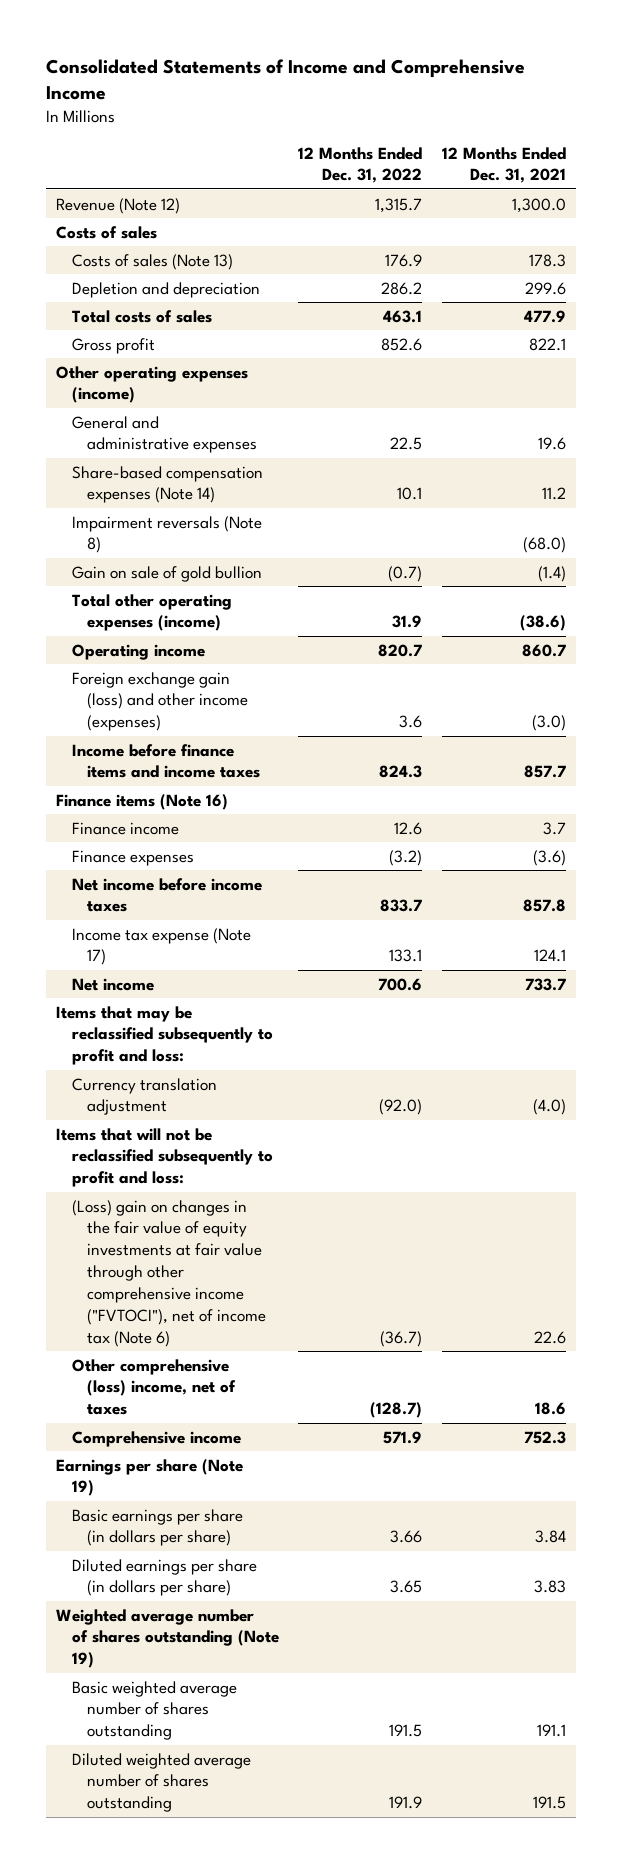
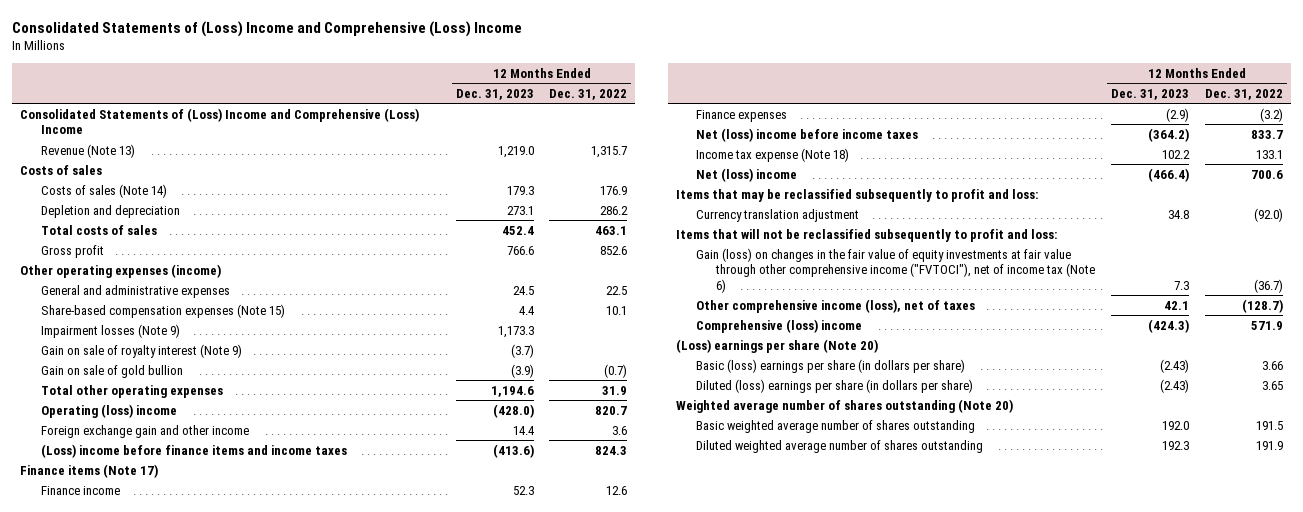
- Consolidated Statements of Income and Comprehensive Income
+ Consolidated Statements of (Loss) Income and Comprehensive (Loss) Income
- | 12 Months Ended Dec. 31, 2022 | 12 Months Ended Dec. 31, 2021
+ | 12 Months Ended Dec. 31, 2023 | 12 Months Ended Dec. 31, 2022
- Revenue (Note 12) | 1,315.7 | 1,300.0
+ Consolidated Statements of (Loss) Income and Comprehensive (Loss) Income
+ Revenue (Note 13) | 1,219.0 | 1,315.7
- Costs of sales (Note 13) | 176.9 | 178.3
+ Costs of sales (Note 14) | 179.3 | 176.9
- Share-based compensation expenses (Note 14) | 10.1 | 11.2
- Impairment reversals (Note 8) | | (68.0)
+ Share-based compensation expenses (Note 15) | 4.4 | 10.1
+ Impairment losses (Note 9) | 1,173.3 |
+ Gain on sale of royalty interest (Note 9) | (3.7) |
- Total other operating expenses (income) | 31.9 | (38.6)
- Operating income | 820.7 | 860.7
- Foreign exchange gain (loss) and other income (expenses) | 3.6 | (3.0)
- Income before finance items and income taxes | 824.3 | 857.7
- Finance items (Note 16)
+ Total other operating expenses | 1,194.6 | 31.9
+ Operating (loss) income | (428.0) | 820.7
+ Foreign exchange gain and other income | 14.4 | 3.6
+ (Loss) income before finance items and income taxes | (413.6) | 824.3
+ Finance items (Note 17)
- Net income before income taxes | 833.7 | 857.8
- Income tax expense (Note 17) | 133.1 | 124.1
- Net income | 700.6 | 733.7
+ Net (loss) income before income taxes | (364.2) | 833.7
+ Income tax expense (Note 18) | 102.2 | 133.1
+ Net (loss) income | (466.4) | 700.6
- (Loss) gain on changes in the fair value of equity investments at fair value through other comprehensive income ("FVTOCI"), net of income tax (Note 6) | (36.7) | 22.6
- Other comprehensive (loss) income, net of taxes | (128.7) | 18.6
- Comprehensive income | 571.9 | 752.3
- Earnings per share (Note 19)
- Basic earnings per share (in dollars per share) | 3.66 | 3.84
- Diluted earnings per share (in dollars per share) | 3.65 | 3.83
- Weighted average number of shares outstanding (Note 19)
+ Gain (loss) on changes in the fair value of equity investments at fair value through other comprehensive income ("FVTOCI"), net of income tax (Note 6) | 7.3 | (36.7)
+ Other comprehensive income (loss), net of taxes | 42.1 | (128.7)
+ Comprehensive (loss) income | (424.3) | 571.9
+ (Loss) earnings per share (Note 20)
+ Basic (loss) earnings per share (in dollars per share) | (2.43) | 3.66
+ Diluted (loss) earnings per share (in dollars per share) | (2.43) | 3.65
+ Weighted average number of shares outstanding (Note 20)

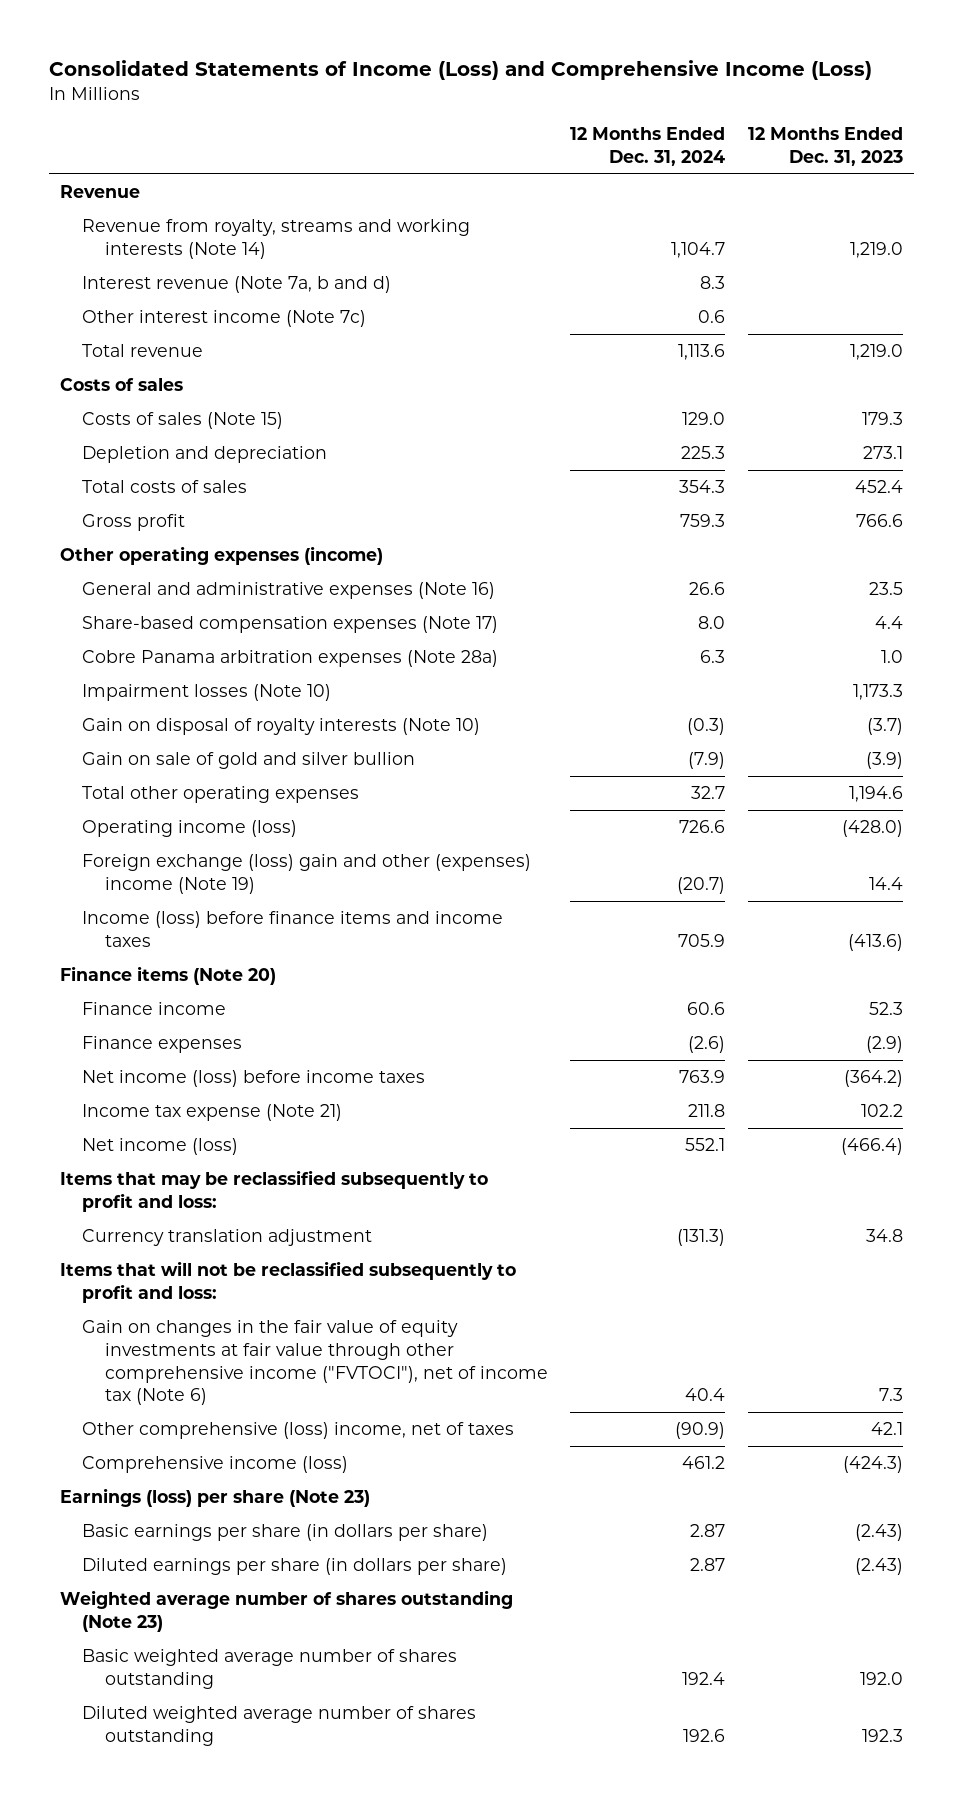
- Consolidated Statements of (Loss) Income and Comprehensive (Loss) Income
+ Consolidated Statements of Income (Loss) and Comprehensive Income (Loss)
- | 12 Months Ended Dec. 31, 2023 | 12 Months Ended Dec. 31, 2022
+ | 12 Months Ended Dec. 31, 2024 | 12 Months Ended Dec. 31, 2023
- Consolidated Statements of (Loss) Income and Comprehensive (Loss) Income
- Revenue (Note 13) | 1,219.0 | 1,315.7
+ Revenue
+ Revenue from royalty, streams and working interests (Note 14) | 1,104.7 | 1,219.0
+ Interest revenue (Note 7a, b and d) | 8.3 |
+ Other interest income (Note 7c) | 0.6 |
+ Total revenue | 1,113.6 | 1,219.0
- Costs of sales (Note 14) | 179.3 | 176.9
+ Costs of sales (Note 15) | 129.0 | 179.3
- General and administrative expenses | 24.5 | 22.5
- Share-based compensation expenses (Note 15) | 4.4 | 10.1
- Impairment losses (Note 9) | 1,173.3 |
- Gain on sale of royalty interest (Note 9) | (3.7) |
- Gain on sale of gold bullion | (3.9) | (0.7)
+ General and administrative expenses (Note 16) | 26.6 | 23.5
+ Share-based compensation expenses (Note 17) | 8.0 | 4.4
+ Cobre Panama arbitration expenses (Note 28a) | 6.3 | 1.0
+ Impairment losses (Note 10) | | 1,173.3
+ Gain on disposal of royalty interests (Note 10) | (0.3) | (3.7)
+ Gain on sale of gold and silver bullion | (7.9) | (3.9)
- Operating (loss) income | (428.0) | 820.7
- Foreign exchange gain and other income | 14.4 | 3.6
- (Loss) income before finance items and income taxes | (413.6) | 824.3
- Finance items (Note 17)
+ Operating income (loss) | 726.6 | (428.0)
+ Foreign exchange (loss) gain and other (expenses) income (Note 19) | (20.7) | 14.4
+ Income (loss) before finance items and income taxes | 705.9 | (413.6)
+ Finance items (Note 20)
- Net (loss) income before income taxes | (364.2) | 833.7
- Income tax expense (Note 18) | 102.2 | 133.1
- Net (loss) income | (466.4) | 700.6
+ Net income (loss) before income taxes | 763.9 | (364.2)
+ Income tax expense (Note 21) | 211.8 | 102.2
+ Net income (loss) | 552.1 | (466.4)
- Gain (loss) on changes in the fair value of equity investments at fair value through other comprehensive income ("FVTOCI"), net of income tax (Note 6) | 7.3 | (36.7)
- Other comprehensive income (loss), net of taxes | 42.1 | (128.7)
- Comprehensive (loss) income | (424.3) | 571.9
- (Loss) earnings per share (Note 20)
- Basic (loss) earnings per share (in dollars per share) | (2.43) | 3.66
- Diluted (loss) earnings per share (in dollars per share) | (2.43) | 3.65
- Weighted average number of shares outstanding (Note 20)
+ Gain on changes in the fair value of equity investments at fair value through other comprehensive income ("FVTOCI"), net of income tax (Note 6) | 40.4 | 7.3
+ Other comprehensive (loss) income, net of taxes | (90.9) | 42.1
+ Comprehensive income (loss) | 461.2 | (424.3)
+ Earnings (loss) per share (Note 23)
+ Basic earnings per share (in dollars per share) | 2.87 | (2.43)
+ Diluted earnings per share (in dollars per share) | 2.87 | (2.43)
+ Weighted average number of shares outstanding (Note 23)

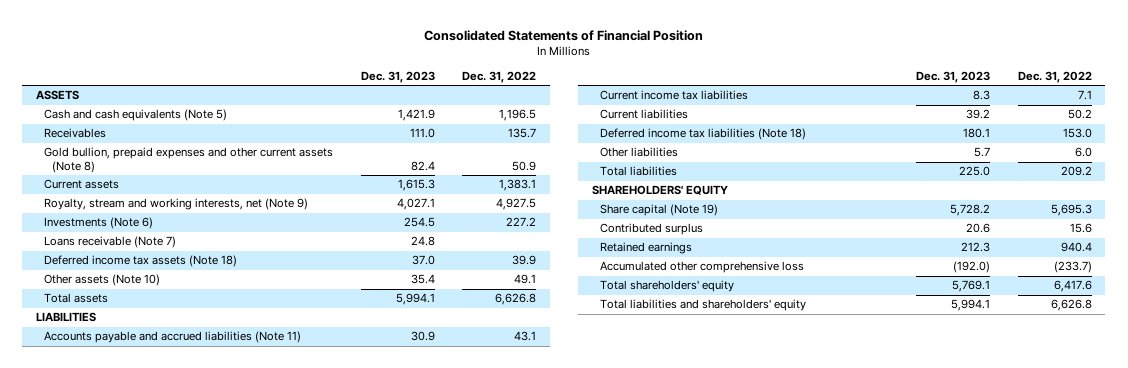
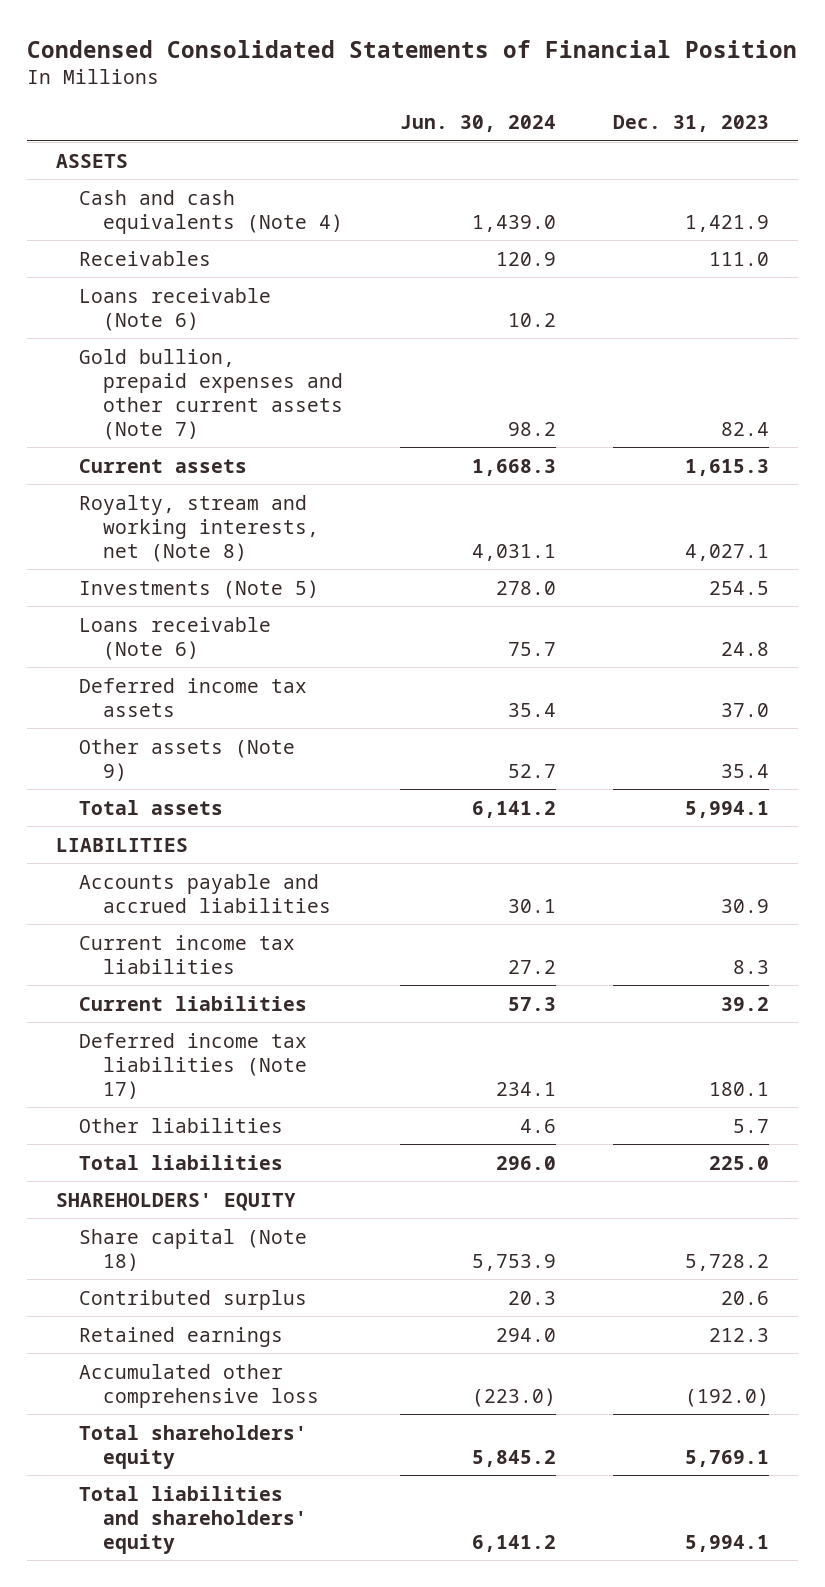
- Consolidated Statements of Financial Position
+ Condensed Consolidated Statements of Financial Position
- | Dec. 31, 2023 | Dec. 31, 2022
+ | Jun. 30, 2024 | Dec. 31, 2023
- Cash and cash equivalents (Note 5) | 1,421.9 | 1,196.5
+ Cash and cash equivalents (Note 4) | 1,439.0 | 1,421.9
- Gold bullion, prepaid expenses and other current assets (Note 8) | 82.4 | 50.9
+ Loans receivable (Note 6) | 10.2 |
+ Gold bullion, prepaid expenses and other current assets (Note 7) | 98.2 | 82.4
- Royalty, stream and working interests, net (Note 9) | 4,027.1 | 4,927.5
- Investments (Note 6) | 254.5 | 227.2
- Loans receivable (Note 7) | 24.8 |
- Deferred income tax assets (Note 18) | 37.0 | 39.9
- Other assets (Note 10) | 35.4 | 49.1
+ Royalty, stream and working interests, net (Note 8) | 4,031.1 | 4,027.1
+ Investments (Note 5) | 278.0 | 254.5
+ Loans receivable (Note 6) | 75.7 | 24.8
+ Deferred income tax assets | 35.4 | 37.0
+ Other assets (Note 9) | 52.7 | 35.4
- Accounts payable and accrued liabilities (Note 11) | 30.9 | 43.1
+ Accounts payable and accrued liabilities | 30.1 | 30.9
- Deferred income tax liabilities (Note 18) | 180.1 | 153.0
+ Deferred income tax liabilities (Note 17) | 234.1 | 180.1
- Share capital (Note 19) | 5,728.2 | 5,695.3
+ Share capital (Note 18) | 5,753.9 | 5,728.2

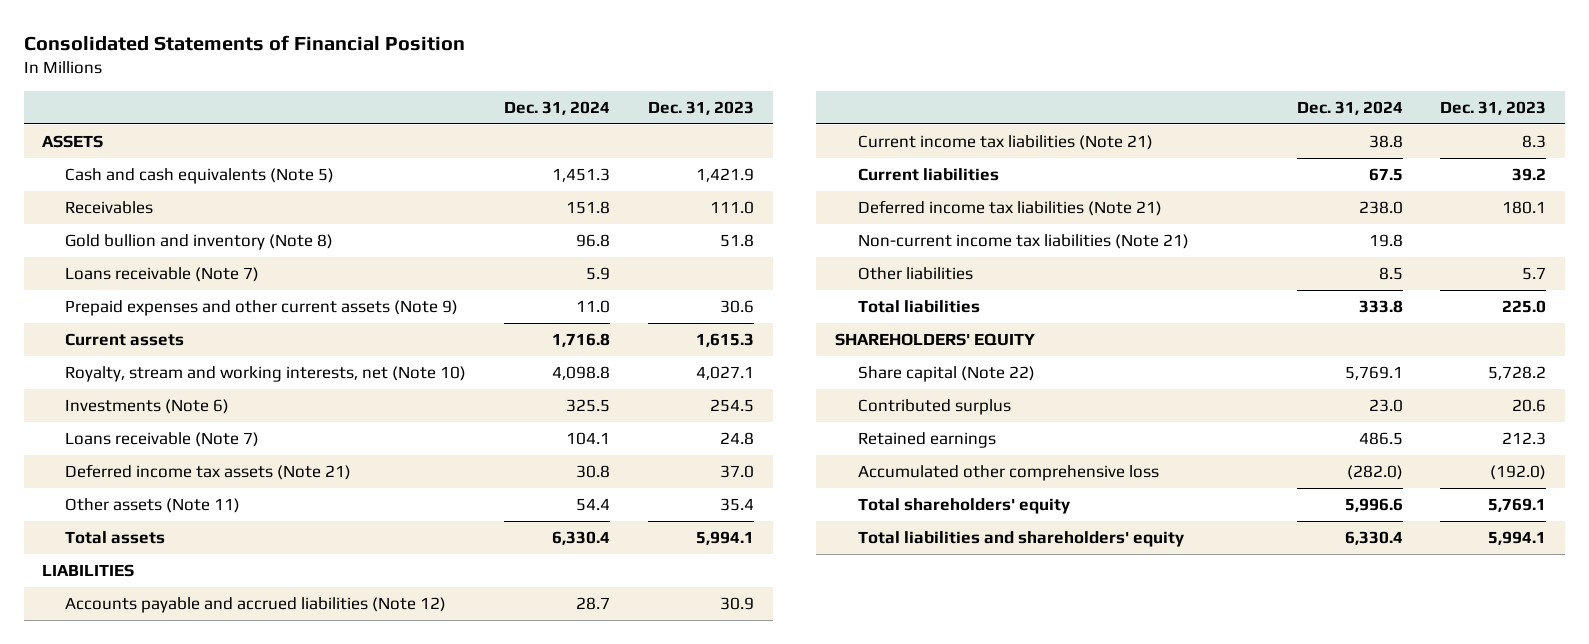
- Condensed Consolidated Statements of Financial Position
+ Consolidated Statements of Financial Position
- | Jun. 30, 2024 | Dec. 31, 2023
+ | Dec. 31, 2024 | Dec. 31, 2023
- Cash and cash equivalents (Note 4) | 1,439.0 | 1,421.9
+ Cash and cash equivalents (Note 5) | 1,451.3 | 1,421.9
- Loans receivable (Note 6) | 10.2 |
- Gold bullion, prepaid expenses and other current assets (Note 7) | 98.2 | 82.4
+ Gold bullion and inventory (Note 8) | 96.8 | 51.8
+ Loans receivable (Note 7) | 5.9 |
+ Prepaid expenses and other current assets (Note 9) | 11.0 | 30.6
- Royalty, stream and working interests, net (Note 8) | 4,031.1 | 4,027.1
- Investments (Note 5) | 278.0 | 254.5
- Loans receivable (Note 6) | 75.7 | 24.8
- Deferred income tax assets | 35.4 | 37.0
- Other assets (Note 9) | 52.7 | 35.4
+ Royalty, stream and working interests, net (Note 10) | 4,098.8 | 4,027.1
+ Investments (Note 6) | 325.5 | 254.5
+ Loans receivable (Note 7) | 104.1 | 24.8
+ Deferred income tax assets (Note 21) | 30.8 | 37.0
+ Other assets (Note 11) | 54.4 | 35.4
- Accounts payable and accrued liabilities | 30.1 | 30.9
- Current income tax liabilities | 27.2 | 8.3
+ Accounts payable and accrued liabilities (Note 12) | 28.7 | 30.9
+ Current income tax liabilities (Note 21) | 38.8 | 8.3
- Deferred income tax liabilities (Note 17) | 234.1 | 180.1
+ Deferred income tax liabilities (Note 21) | 238.0 | 180.1
+ Non-current income tax liabilities (Note 21) | 19.8 |
- Share capital (Note 18) | 5,753.9 | 5,728.2
+ Share capital (Note 22) | 5,769.1 | 5,728.2

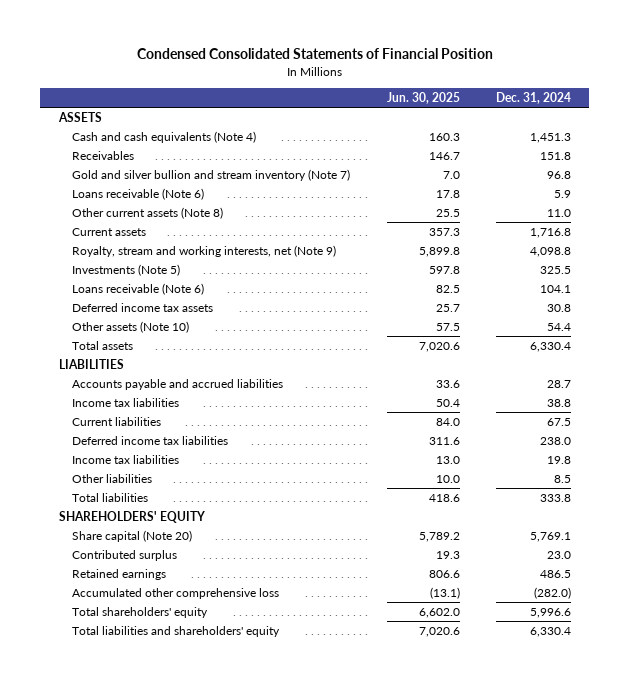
- Consolidated Statements of Financial Position
+ Condensed Consolidated Statements of Financial Position
- | Dec. 31, 2024 | Dec. 31, 2023
+ | Jun. 30, 2025 | Dec. 31, 2024
- Cash and cash equivalents (Note 5) | 1,451.3 | 1,421.9
+ Cash and cash equivalents (Note 4) | 160.3 | 1,451.3
- Gold bullion and inventory (Note 8) | 96.8 | 51.8
- Loans receivable (Note 7) | 5.9 |
- Prepaid expenses and other current assets (Note 9) | 11.0 | 30.6
+ Gold and silver bullion and stream inventory (Note 7) | 7.0 | 96.8
+ Loans receivable (Note 6) | 17.8 | 5.9
+ Other current assets (Note 8) | 25.5 | 11.0
- Royalty, stream and working interests, net (Note 10) | 4,098.8 | 4,027.1
- Investments (Note 6) | 325.5 | 254.5
- Loans receivable (Note 7) | 104.1 | 24.8
- Deferred income tax assets (Note 21) | 30.8 | 37.0
- Other assets (Note 11) | 54.4 | 35.4
+ Royalty, stream and working interests, net (Note 9) | 5,899.8 | 4,098.8
+ Investments (Note 5) | 597.8 | 325.5
+ Loans receivable (Note 6) | 82.5 | 104.1
+ Deferred income tax assets | 25.7 | 30.8
+ Other assets (Note 10) | 57.5 | 54.4
- Accounts payable and accrued liabilities (Note 12) | 28.7 | 30.9
- Current income tax liabilities (Note 21) | 38.8 | 8.3
+ Accounts payable and accrued liabilities | 33.6 | 28.7
+ Income tax liabilities | 50.4 | 38.8
- Deferred income tax liabilities (Note 21) | 238.0 | 180.1
- Non-current income tax liabilities (Note 21) | 19.8 |
+ Deferred income tax liabilities | 311.6 | 238.0
+ Income tax liabilities | 13.0 | 19.8
- Share capital (Note 22) | 5,769.1 | 5,728.2
+ Share capital (Note 20) | 5,789.2 | 5,769.1

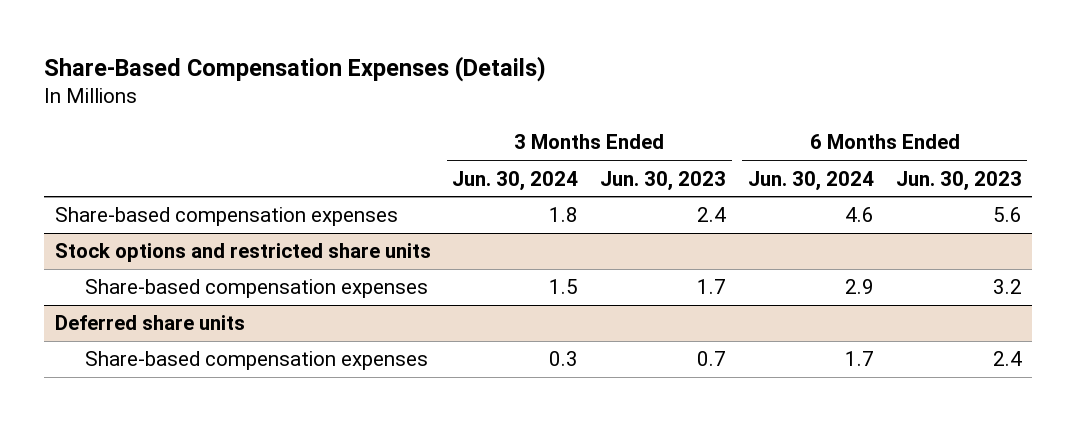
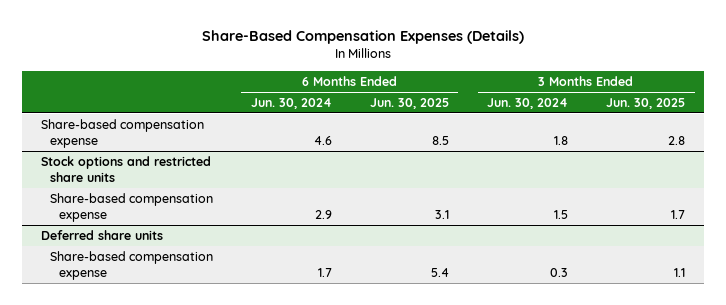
- | 3 Months Ended Jun. 30, 2024 | 3 Months Ended Jun. 30, 2023 | 6 Months Ended Jun. 30, 2024 | 6 Months Ended Jun. 30, 2023
+ | 6 Months Ended Jun. 30, 2024 | 6 Months Ended Jun. 30, 2025 | 3 Months Ended Jun. 30, 2024 | 3 Months Ended Jun. 30, 2025
- Share-based compensation expenses | 1.8 | 2.4 | 4.6 | 5.6
+ Share-based compensation expense | 4.6 | 8.5 | 1.8 | 2.8
@ Stock options and restricted share units
- Share-based compensation expenses | 1.5 | 1.7 | 2.9 | 3.2
+ Share-based compensation expense | 2.9 | 3.1 | 1.5 | 1.7
@ Deferred share units
- Share-based compensation expenses | 0.3 | 0.7 | 1.7 | 2.4
+ Share-based compensation expense | 1.7 | 5.4 | 0.3 | 1.1

